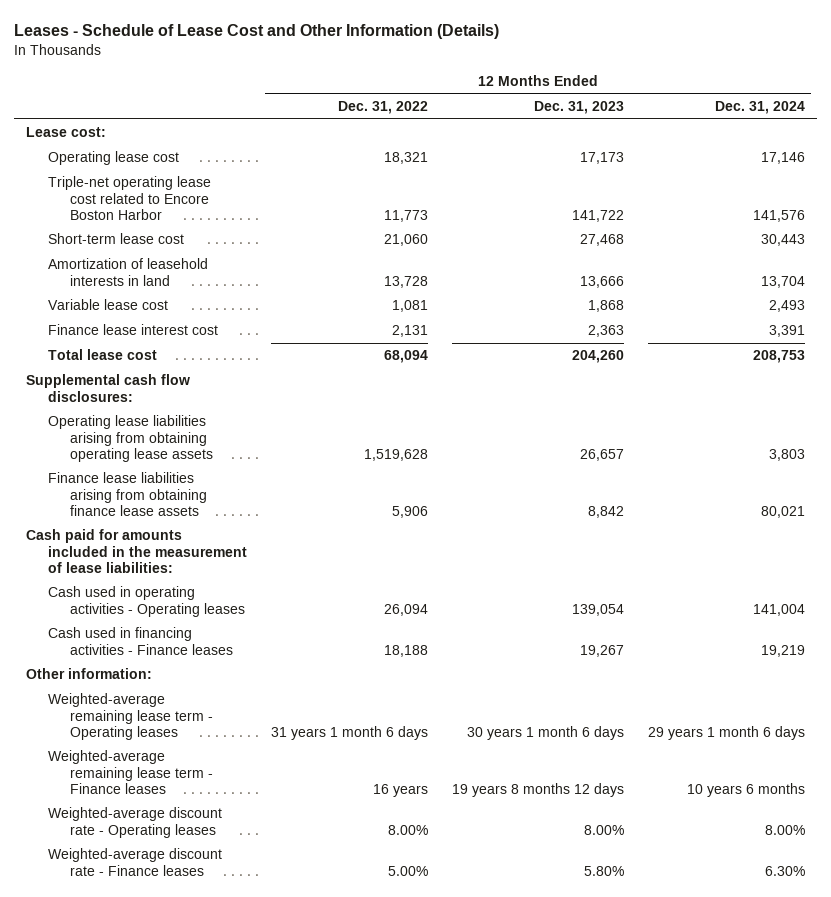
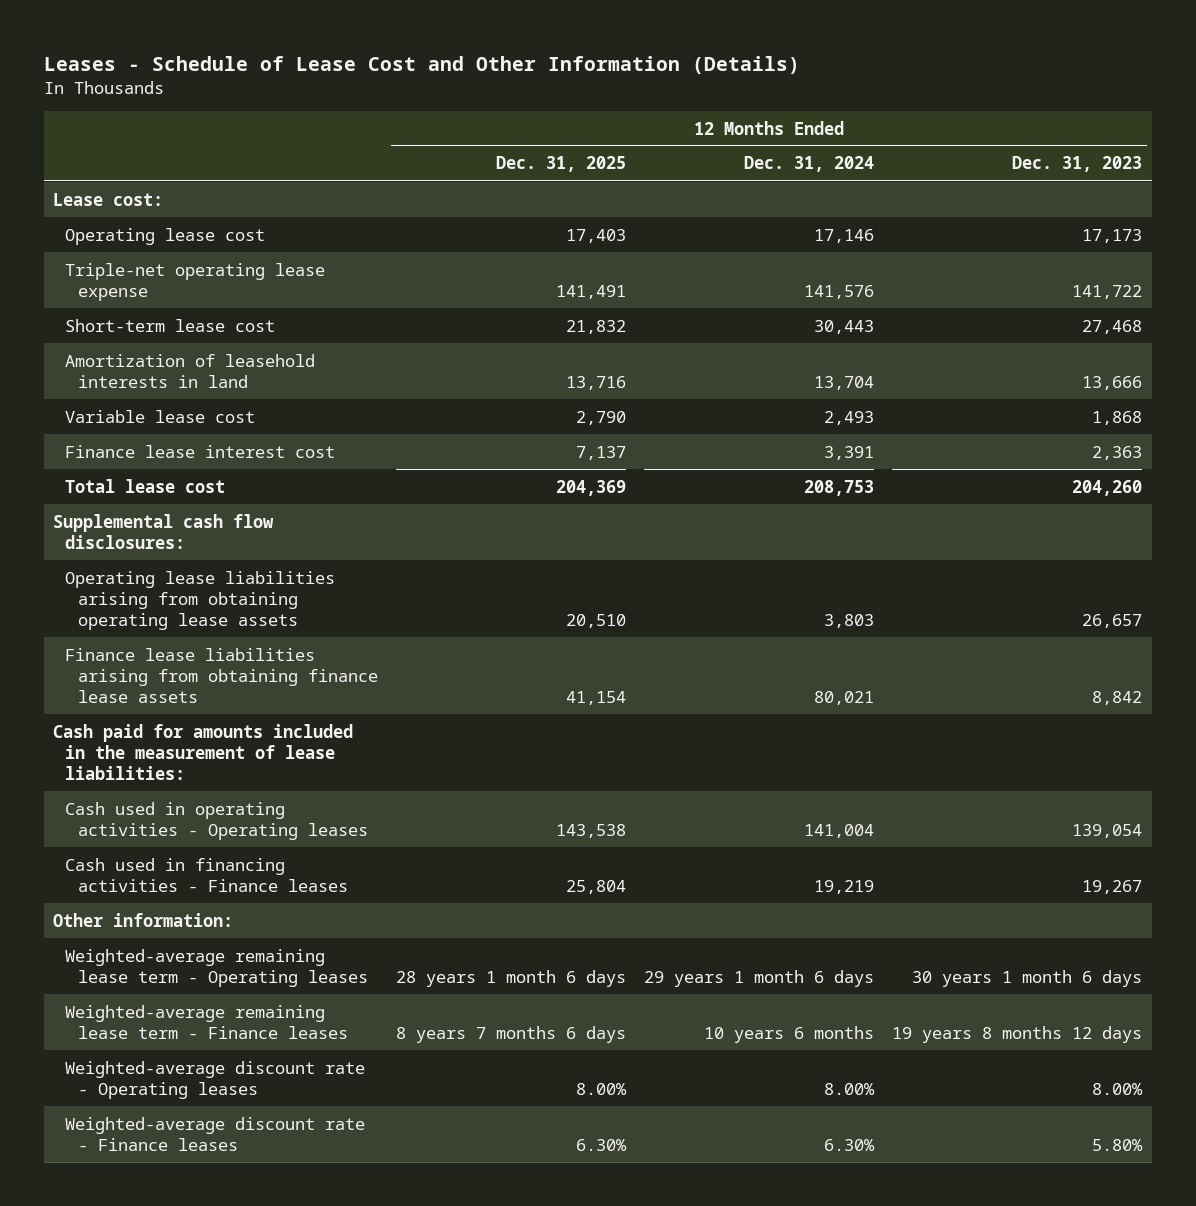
- | 12 Months Ended Dec. 31, 2022 | 12 Months Ended Dec. 31, 2023 | 12 Months Ended Dec. 31, 2024
+ | 12 Months Ended Dec. 31, 2025 | 12 Months Ended Dec. 31, 2024 | 12 Months Ended Dec. 31, 2023
- Triple-net operating lease cost related to Encore Boston Harbor | 11,773 | 141,722 | 141,576
+ Triple-net operating lease expense | 141,491 | 141,576 | 141,722

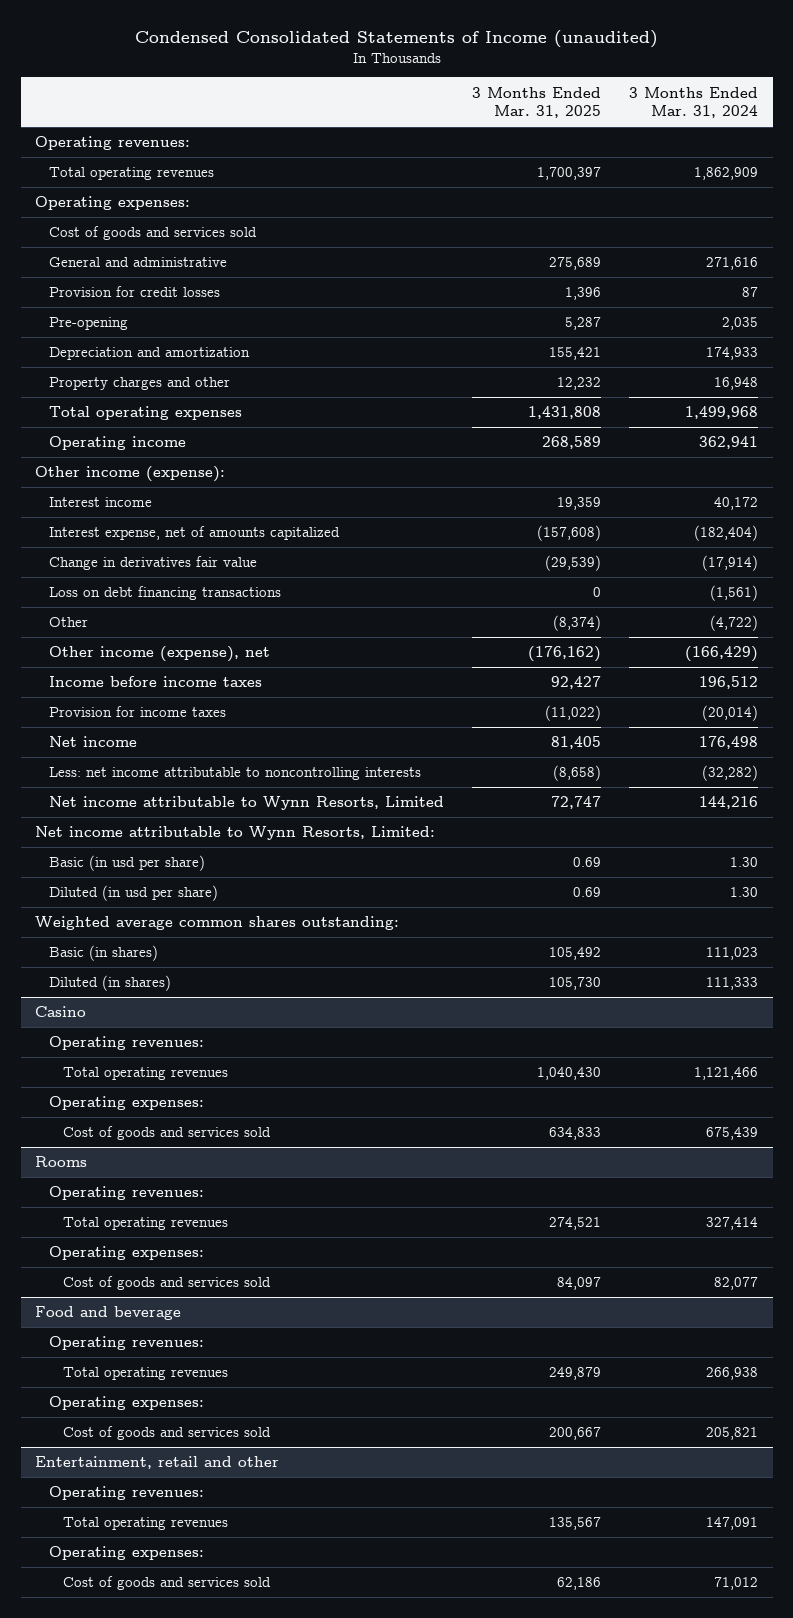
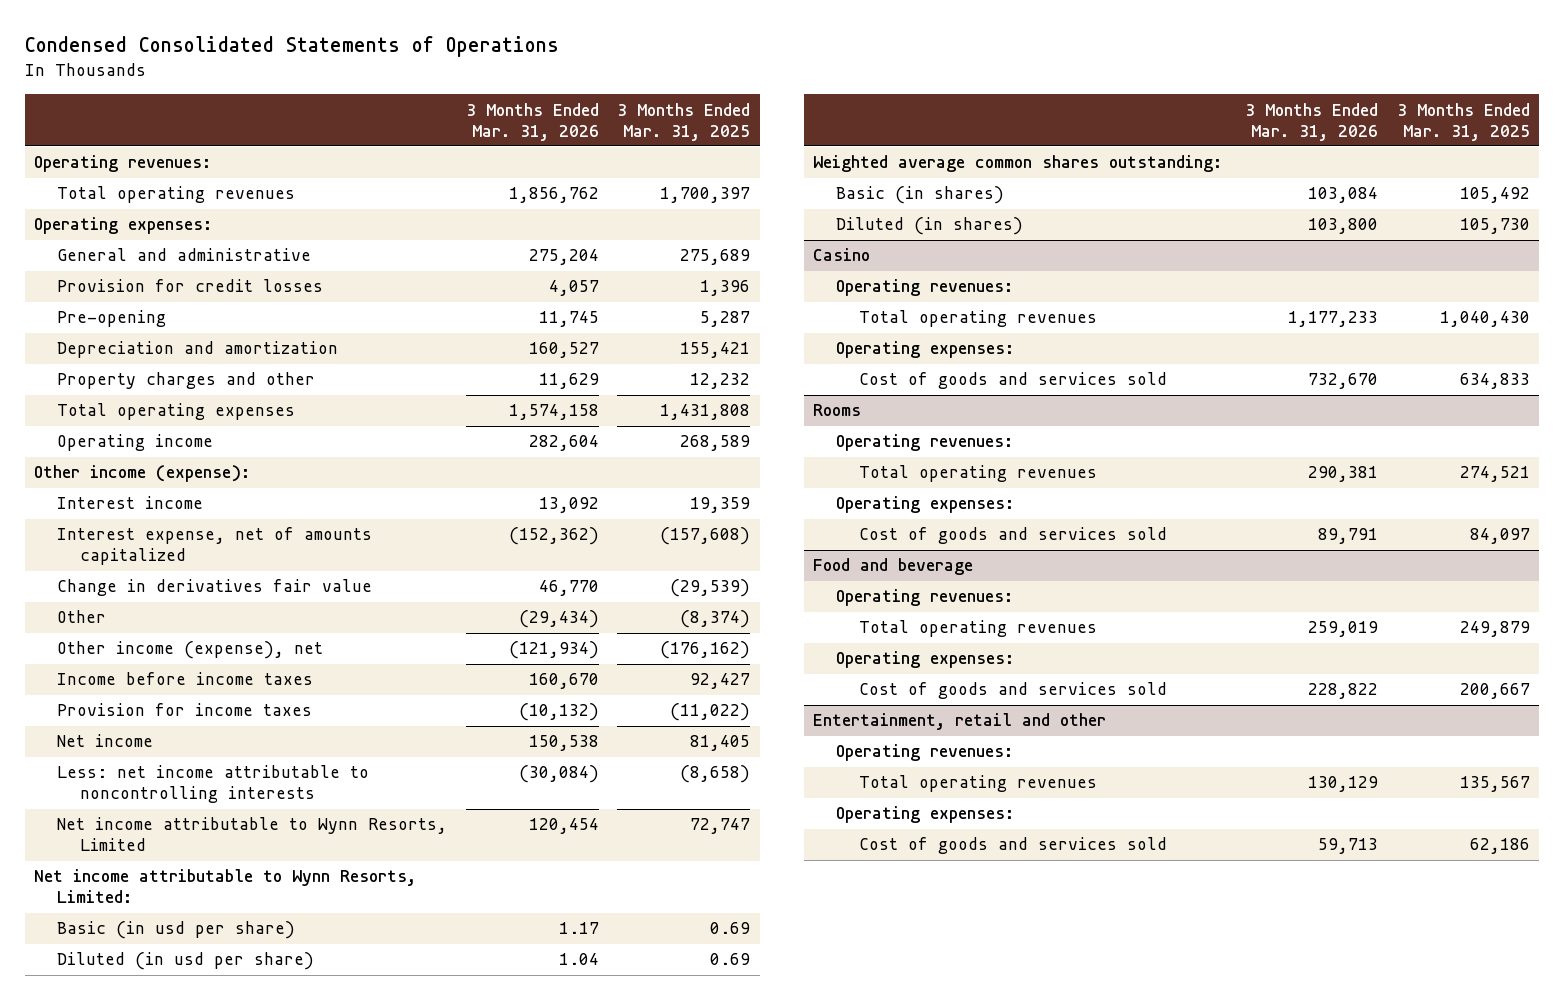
- Condensed Consolidated Statements of Income (unaudited)
+ Condensed Consolidated Statements of Operations
- | 3 Months Ended Mar. 31, 2025 | 3 Months Ended Mar. 31, 2024
+ | 3 Months Ended Mar. 31, 2026 | 3 Months Ended Mar. 31, 2025
- Cost of goods and services sold
- Loss on debt financing transactions | 0 | (1,561)

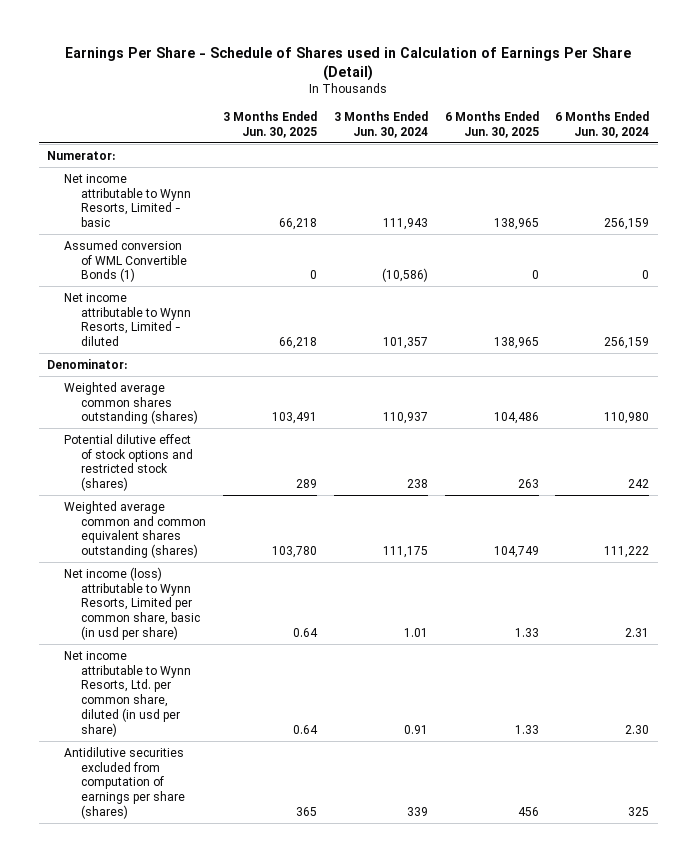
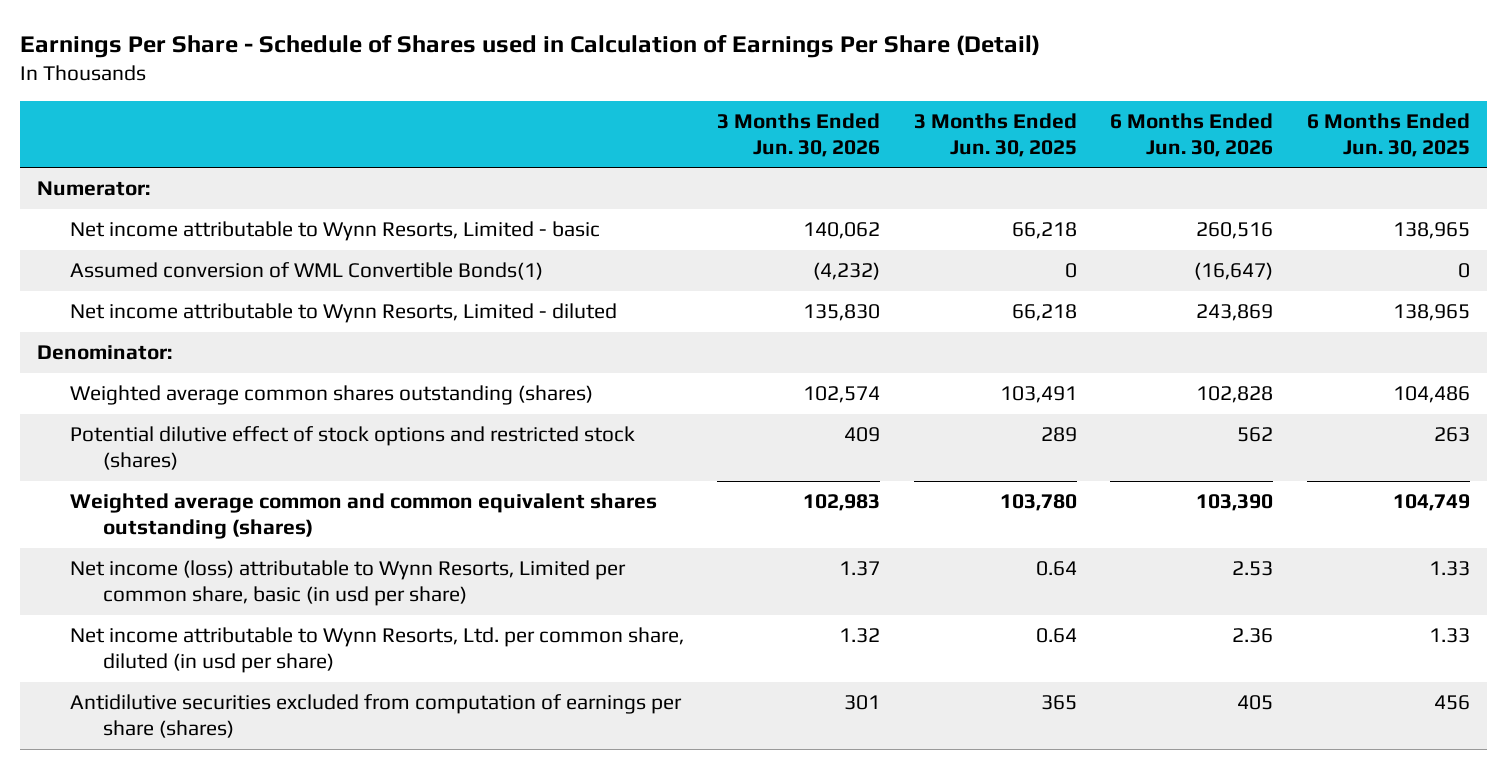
- | 3 Months Ended Jun. 30, 2025 | 3 Months Ended Jun. 30, 2024 | 6 Months Ended Jun. 30, 2025 | 6 Months Ended Jun. 30, 2024
+ | 3 Months Ended Jun. 30, 2026 | 3 Months Ended Jun. 30, 2025 | 6 Months Ended Jun. 30, 2026 | 6 Months Ended Jun. 30, 2025
- Assumed conversion of WML Convertible Bonds (1) | 0 | (10,586) | 0 | 0
+ Assumed conversion of WML Convertible Bonds(1) | (4,232) | 0 | (16,647) | 0

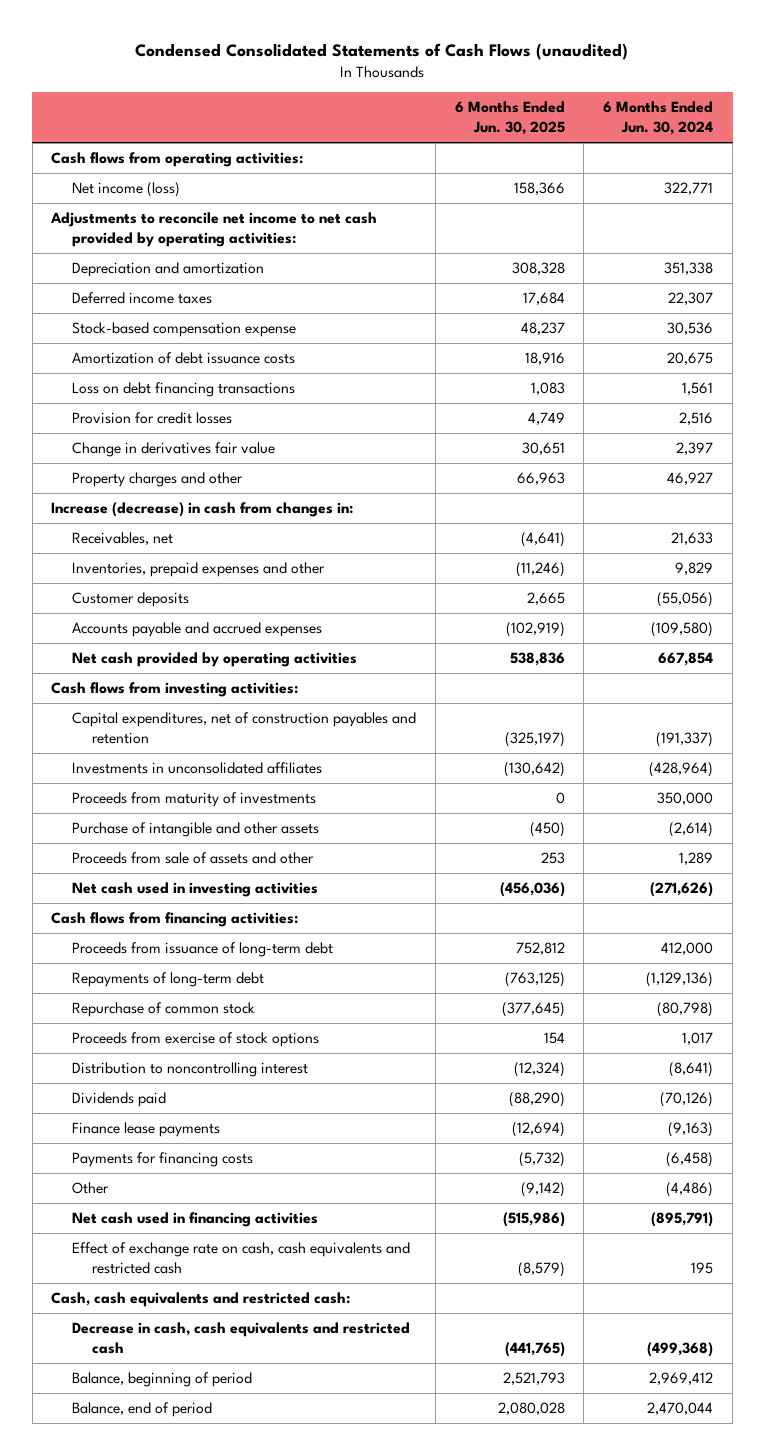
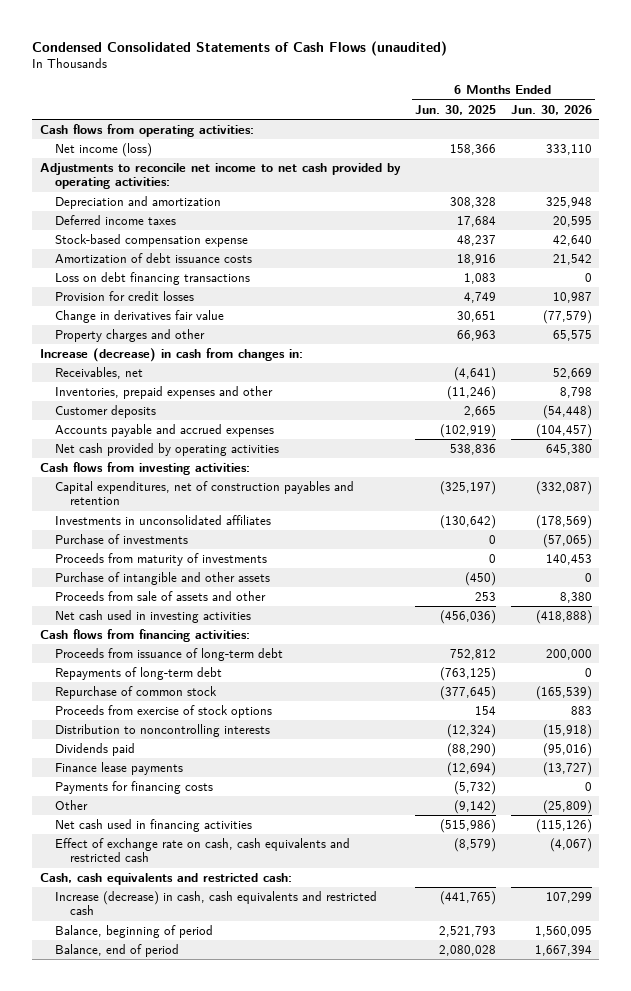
- | 6 Months Ended Jun. 30, 2025 | 6 Months Ended Jun. 30, 2024
+ | 6 Months Ended Jun. 30, 2025 | 6 Months Ended Jun. 30, 2026
+ Purchase of investments | 0 | (57,065)
- Distribution to noncontrolling interest | (12,324) | (8,641)
+ Distribution to noncontrolling interests | (12,324) | (15,918)
- Decrease in cash, cash equivalents and restricted cash | (441,765) | (499,368)
+ Increase (decrease) in cash, cash equivalents and restricted cash | (441,765) | 107,299

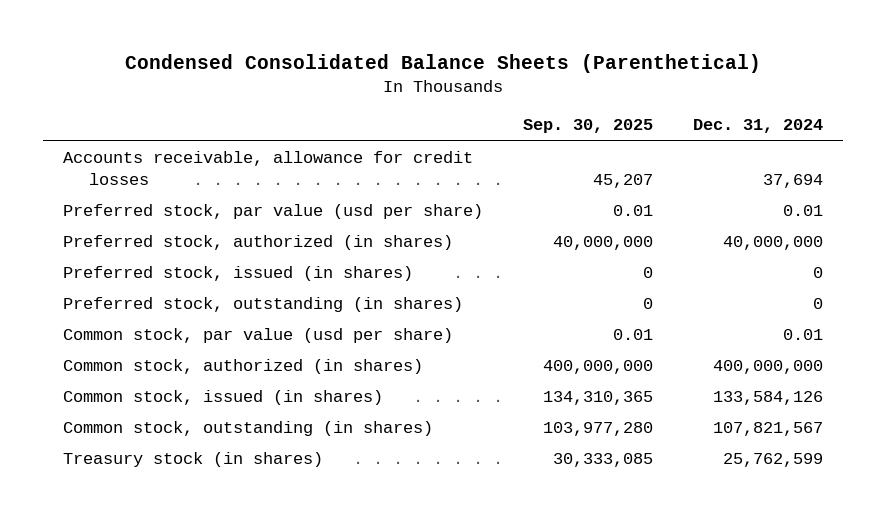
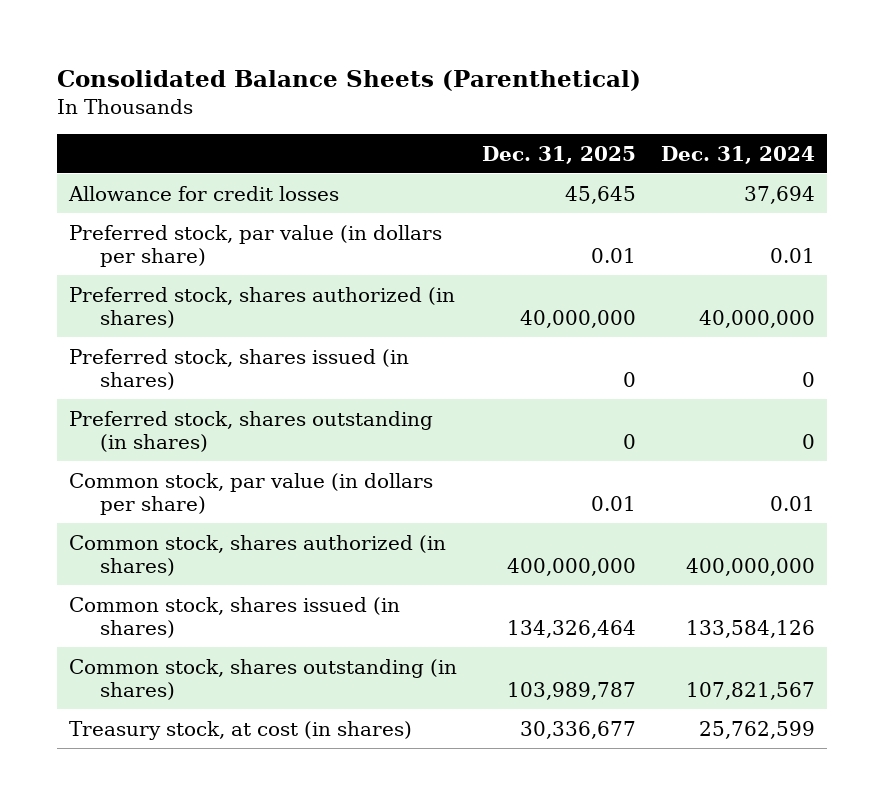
- Condensed Consolidated Balance Sheets (Parenthetical)
+ Consolidated Balance Sheets (Parenthetical)
- | Sep. 30, 2025 | Dec. 31, 2024
+ | Dec. 31, 2025 | Dec. 31, 2024
- Accounts receivable, allowance for credit losses | 45,207 | 37,694
- Preferred stock, par value (usd per share) | 0.01 | 0.01
- Preferred stock, authorized (in shares) | 40,000,000 | 40,000,000
- Preferred stock, issued (in shares) | 0 | 0
- Preferred stock, outstanding (in shares) | 0 | 0
- Common stock, par value (usd per share) | 0.01 | 0.01
- Common stock, authorized (in shares) | 400,000,000 | 400,000,000
- Common stock, issued (in shares) | 134,310,365 | 133,584,126
- Common stock, outstanding (in shares) | 103,977,280 | 107,821,567
- Treasury stock (in shares) | 30,333,085 | 25,762,599
+ Allowance for credit losses | 45,645 | 37,694
+ Preferred stock, par value (in dollars per share) | 0.01 | 0.01
+ Preferred stock, shares authorized (in shares) | 40,000,000 | 40,000,000
+ Preferred stock, shares issued (in shares) | 0 | 0
+ Preferred stock, shares outstanding (in shares) | 0 | 0
+ Common stock, par value (in dollars per share) | 0.01 | 0.01
+ Common stock, shares authorized (in shares) | 400,000,000 | 400,000,000
+ Common stock, shares issued (in shares) | 134,326,464 | 133,584,126
+ Common stock, shares outstanding (in shares) | 103,989,787 | 107,821,567
+ Treasury stock, at cost (in shares) | 30,336,677 | 25,762,599

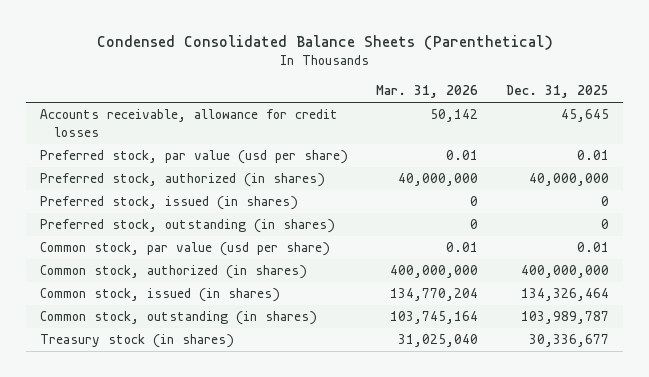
- Consolidated Balance Sheets (Parenthetical)
+ Condensed Consolidated Balance Sheets (Parenthetical)
- | Dec. 31, 2025 | Dec. 31, 2024
+ | Mar. 31, 2026 | Dec. 31, 2025
- Allowance for credit losses | 45,645 | 37,694
- Preferred stock, par value (in dollars per share) | 0.01 | 0.01
- Preferred stock, shares authorized (in shares) | 40,000,000 | 40,000,000
- Preferred stock, shares issued (in shares) | 0 | 0
- Preferred stock, shares outstanding (in shares) | 0 | 0
- Common stock, par value (in dollars per share) | 0.01 | 0.01
- Common stock, shares authorized (in shares) | 400,000,000 | 400,000,000
- Common stock, shares issued (in shares) | 134,326,464 | 133,584,126
- Common stock, shares outstanding (in shares) | 103,989,787 | 107,821,567
- Treasury stock, at cost (in shares) | 30,336,677 | 25,762,599
+ Accounts receivable, allowance for credit losses | 50,142 | 45,645
+ Preferred stock, par value (usd per share) | 0.01 | 0.01
+ Preferred stock, authorized (in shares) | 40,000,000 | 40,000,000
+ Preferred stock, issued (in shares) | 0 | 0
+ Preferred stock, outstanding (in shares) | 0 | 0
+ Common stock, par value (usd per share) | 0.01 | 0.01
+ Common stock, authorized (in shares) | 400,000,000 | 400,000,000
+ Common stock, issued (in shares) | 134,770,204 | 134,326,464
+ Common stock, outstanding (in shares) | 103,745,164 | 103,989,787
+ Treasury stock (in shares) | 31,025,040 | 30,336,677

